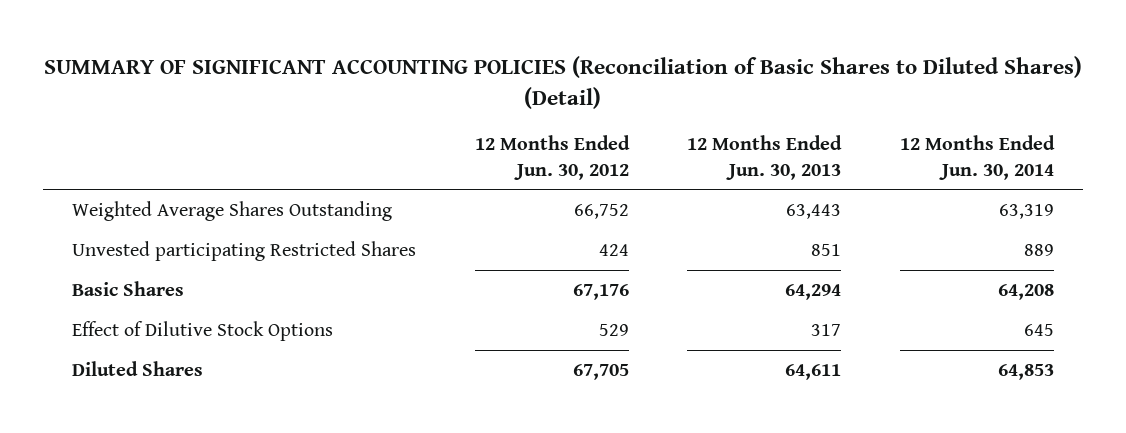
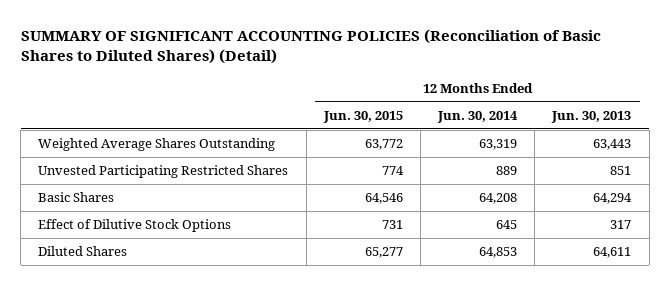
- | 12 Months Ended Jun. 30, 2012 | 12 Months Ended Jun. 30, 2013 | 12 Months Ended Jun. 30, 2014
+ | 12 Months Ended Jun. 30, 2015 | 12 Months Ended Jun. 30, 2014 | 12 Months Ended Jun. 30, 2013
- Unvested participating Restricted Shares | 424 | 851 | 889
+ Unvested Participating Restricted Shares | 774 | 889 | 851

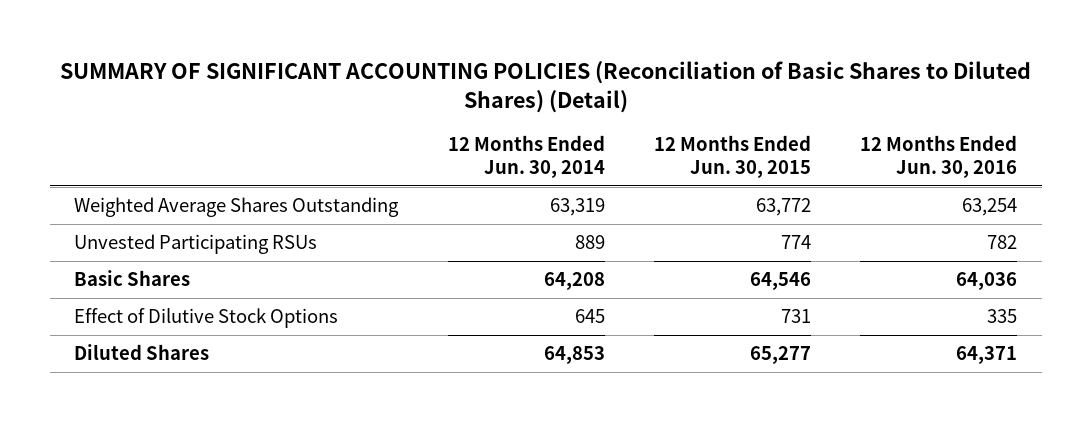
- | 12 Months Ended Jun. 30, 2015 | 12 Months Ended Jun. 30, 2014 | 12 Months Ended Jun. 30, 2013
+ | 12 Months Ended Jun. 30, 2014 | 12 Months Ended Jun. 30, 2015 | 12 Months Ended Jun. 30, 2016
- Unvested Participating Restricted Shares | 774 | 889 | 851
+ Unvested Participating RSUs | 889 | 774 | 782

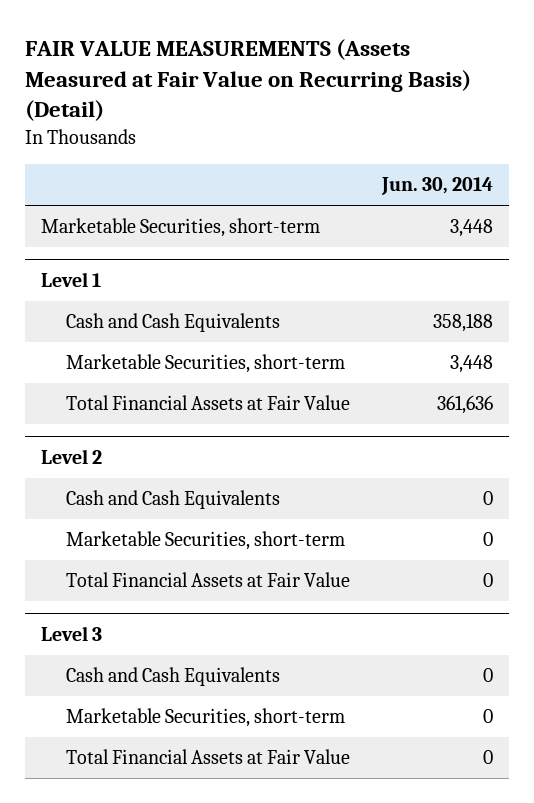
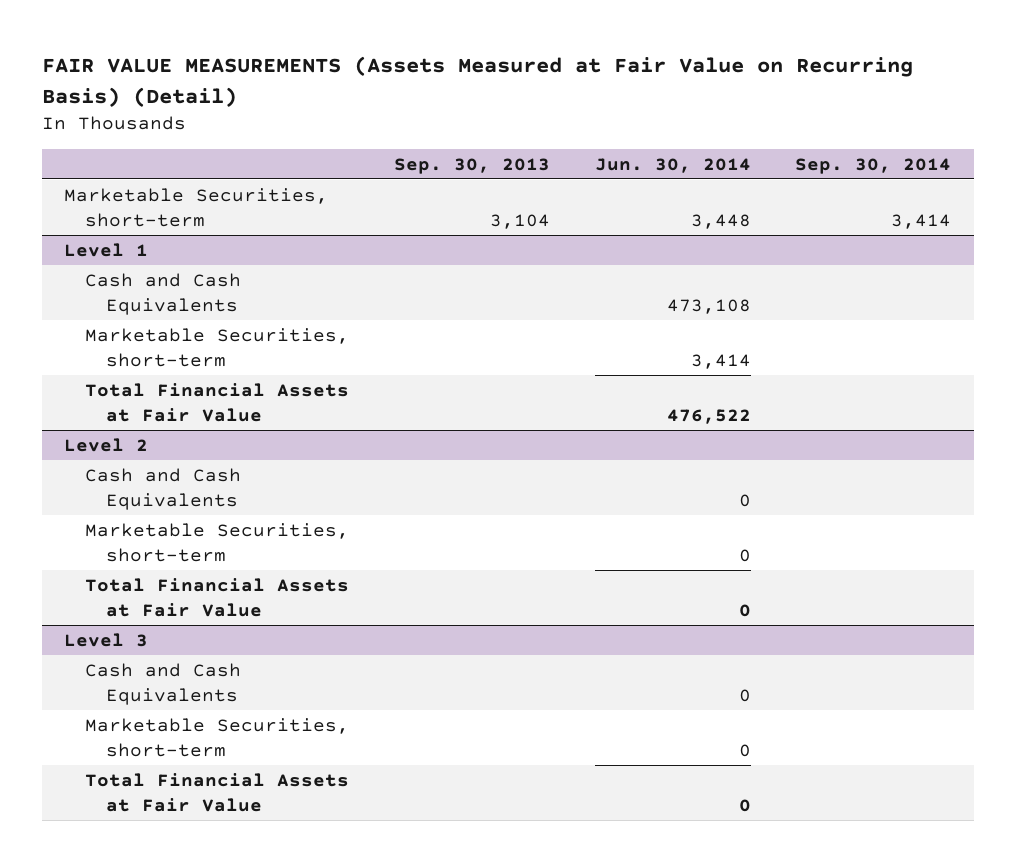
- | Jun. 30, 2014
+ | Sep. 30, 2013 | Jun. 30, 2014 | Sep. 30, 2014
@ Level 1
- Cash and Cash Equivalents | 358,188
- Marketable Securities, short-term | 3,448
- Total Financial Assets at Fair Value | 361,636
+ Cash and Cash Equivalents | | 473,108 |
+ Marketable Securities, short-term | | 3,414 |
+ Total Financial Assets at Fair Value | | 476,522 |

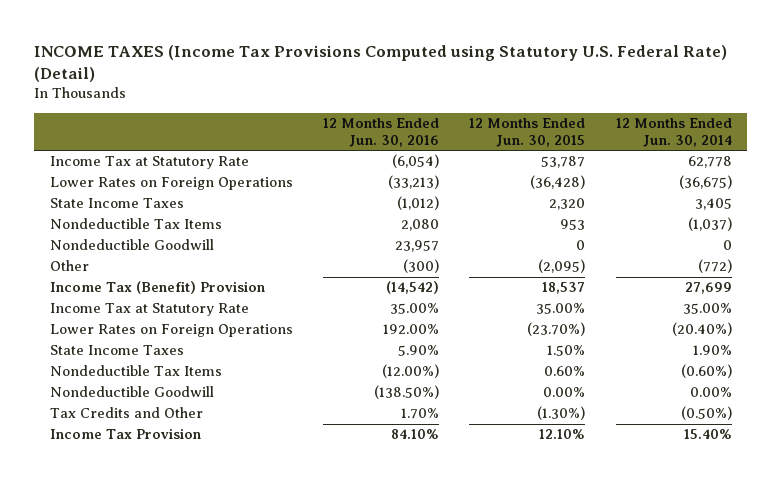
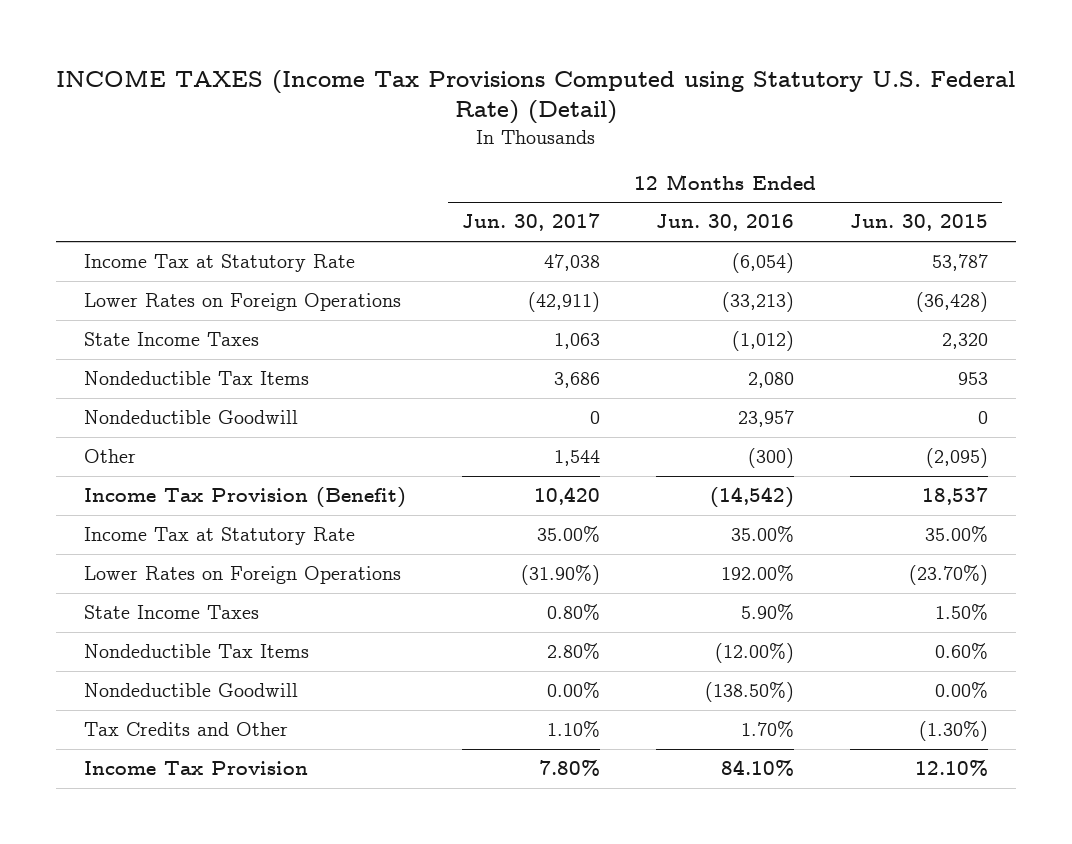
- | 12 Months Ended Jun. 30, 2016 | 12 Months Ended Jun. 30, 2015 | 12 Months Ended Jun. 30, 2014
+ | 12 Months Ended Jun. 30, 2017 | 12 Months Ended Jun. 30, 2016 | 12 Months Ended Jun. 30, 2015
- Income Tax (Benefit) Provision | (14,542) | 18,537 | 27,699
+ Income Tax Provision (Benefit) | 10,420 | (14,542) | 18,537

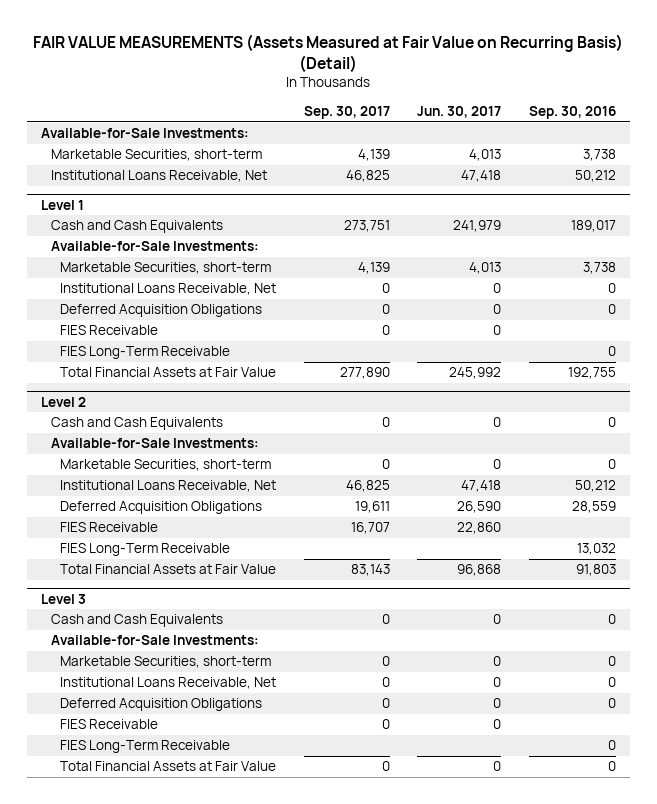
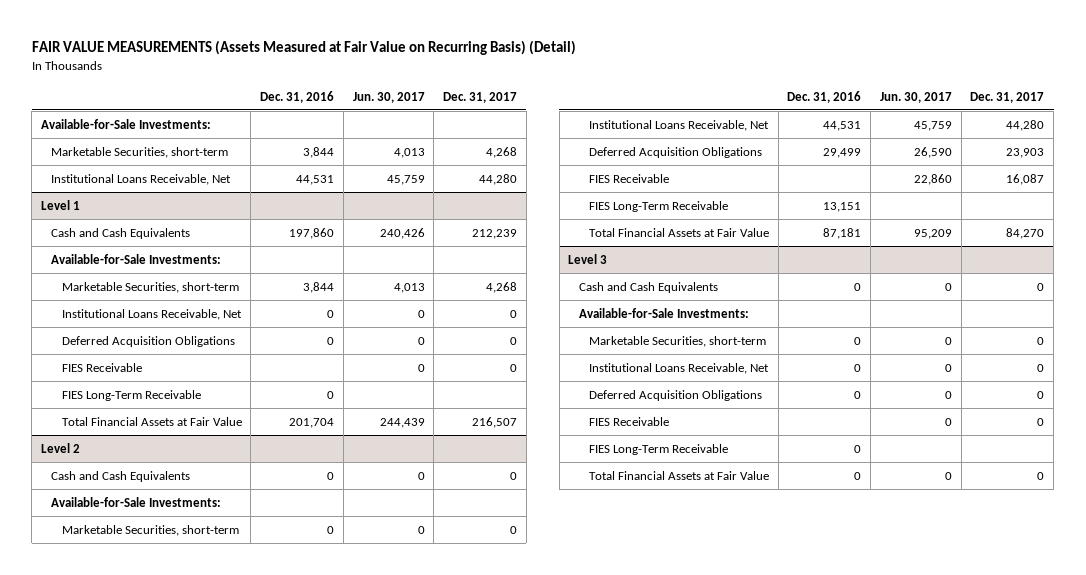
- | Sep. 30, 2017 | Jun. 30, 2017 | Sep. 30, 2016
+ | Dec. 31, 2016 | Jun. 30, 2017 | Dec. 31, 2017
- Institutional Loans Receivable, Net | 46,825 | 47,418 | 50,212
+ Institutional Loans Receivable, Net | 44,531 | 45,759 | 44,280
@ Level 1
- Cash and Cash Equivalents | 273,751 | 241,979 | 189,017
+ Cash and Cash Equivalents | 197,860 | 240,426 | 212,239
- Total Financial Assets at Fair Value | 277,890 | 245,992 | 192,755
+ Total Financial Assets at Fair Value | 201,704 | 244,439 | 216,507
@ Level 2
- Institutional Loans Receivable, Net | 46,825 | 47,418 | 50,212
+ Institutional Loans Receivable, Net | 44,531 | 45,759 | 44,280
- Total Financial Assets at Fair Value | 83,143 | 96,868 | 91,803
+ Total Financial Assets at Fair Value | 87,181 | 95,209 | 84,270

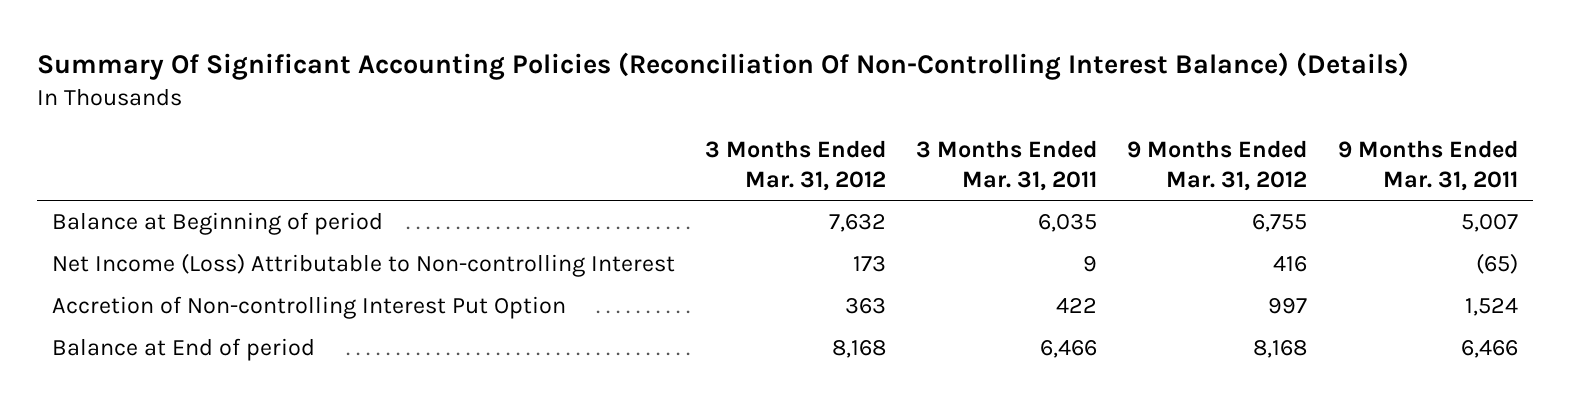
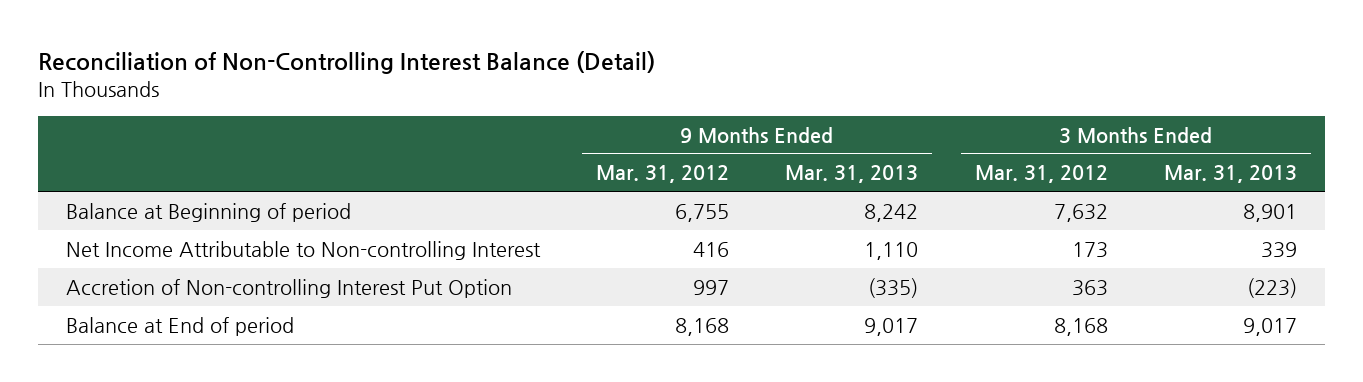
- Summary Of Significant Accounting Policies (Reconciliation Of Non-Controlling Interest Balance) (Details)
+ Reconciliation of Non-Controlling Interest Balance (Detail)
- | 3 Months Ended Mar. 31, 2012 | 3 Months Ended Mar. 31, 2011 | 9 Months Ended Mar. 31, 2012 | 9 Months Ended Mar. 31, 2011
+ | 9 Months Ended Mar. 31, 2012 | 9 Months Ended Mar. 31, 2013 | 3 Months Ended Mar. 31, 2012 | 3 Months Ended Mar. 31, 2013
- Net Income (Loss) Attributable to Non-controlling Interest | 173 | 9 | 416 | (65)
+ Net Income Attributable to Non-controlling Interest | 416 | 1,110 | 173 | 339

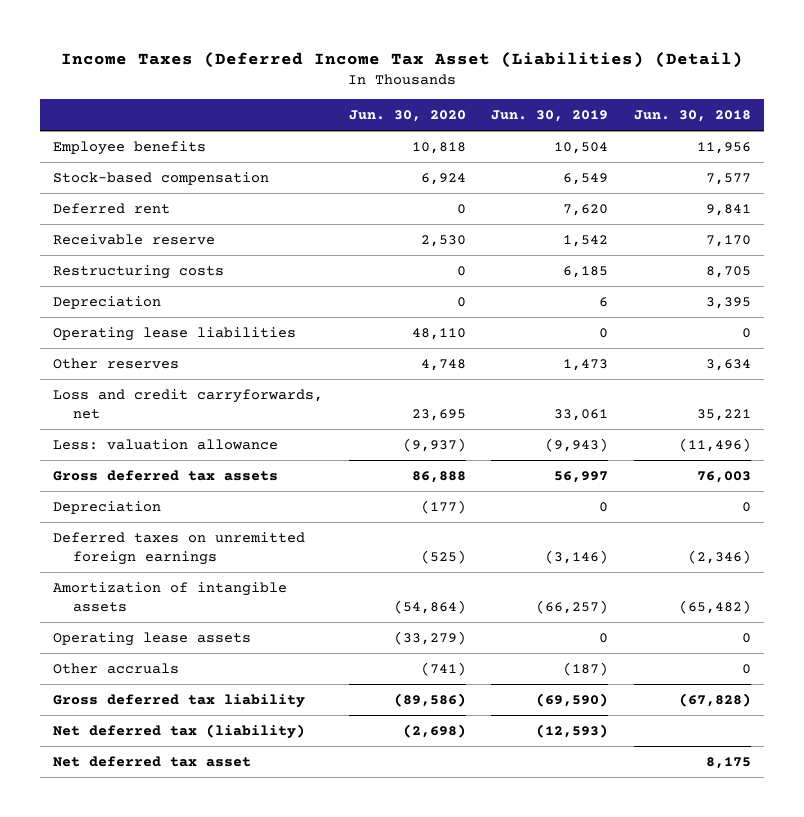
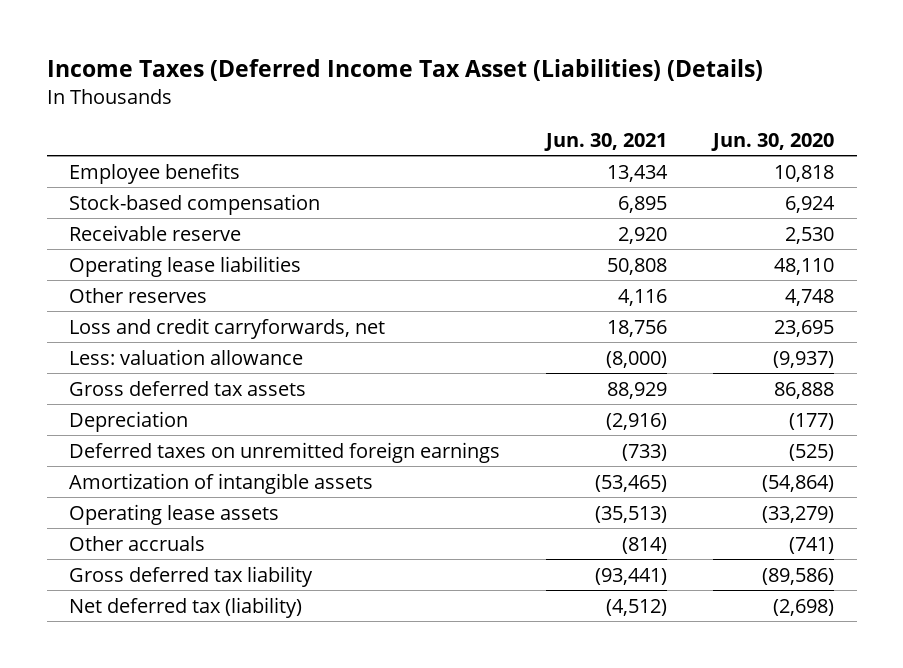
- Income Taxes (Deferred Income Tax Asset (Liabilities) (Detail)
+ Income Taxes (Deferred Income Tax Asset (Liabilities) (Details)
- | Jun. 30, 2020 | Jun. 30, 2019 | Jun. 30, 2018
+ | Jun. 30, 2021 | Jun. 30, 2020
- Deferred rent | 0 | 7,620 | 9,841
- Restructuring costs | 0 | 6,185 | 8,705
- Depreciation | 0 | 6 | 3,395
- Net deferred tax asset | | | 8,175

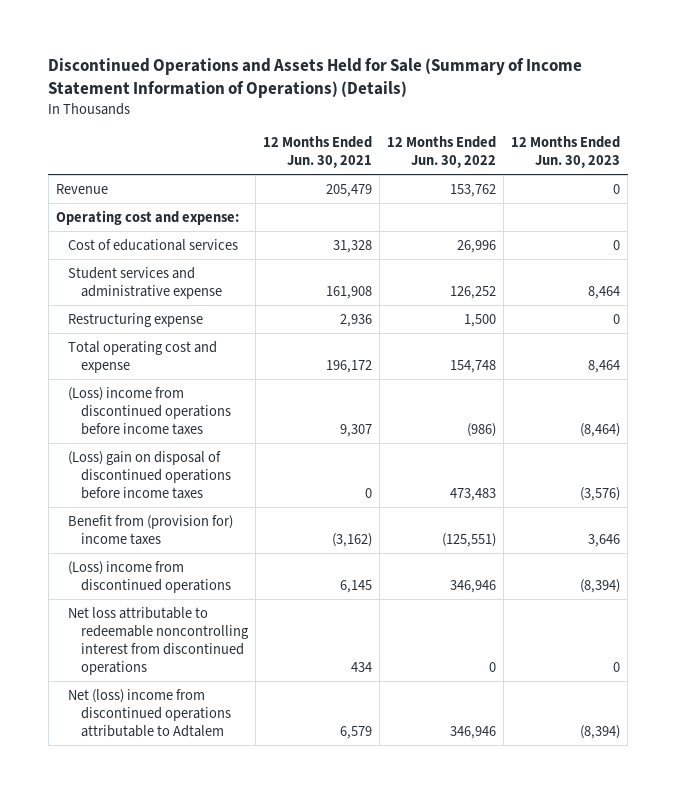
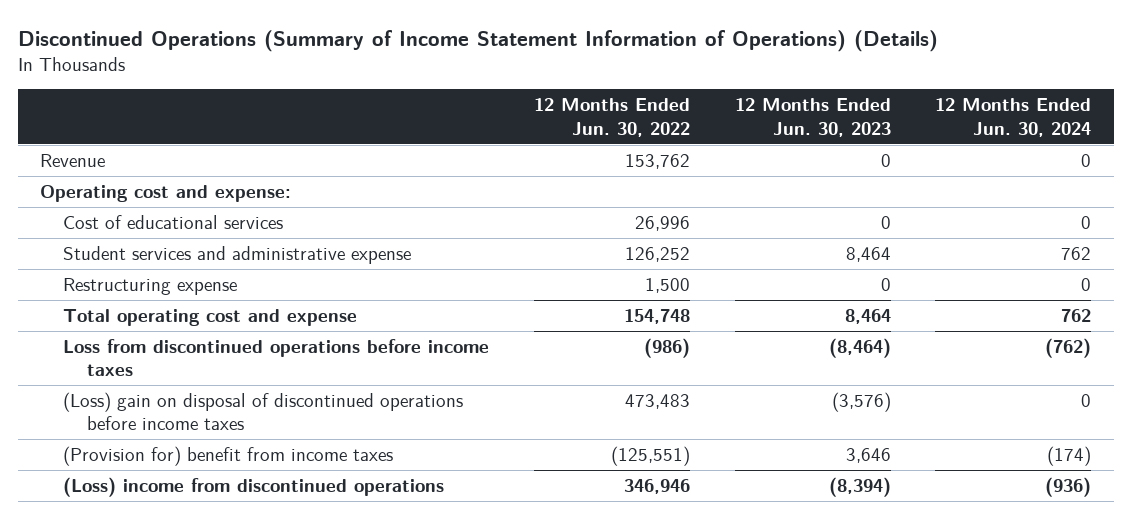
- Discontinued Operations and Assets Held for Sale (Summary of Income Statement Information of Operations) (Details)
+ Discontinued Operations (Summary of Income Statement Information of Operations) (Details)
- | 12 Months Ended Jun. 30, 2021 | 12 Months Ended Jun. 30, 2022 | 12 Months Ended Jun. 30, 2023
+ | 12 Months Ended Jun. 30, 2022 | 12 Months Ended Jun. 30, 2023 | 12 Months Ended Jun. 30, 2024
- (Loss) income from discontinued operations before income taxes | 9,307 | (986) | (8,464)
+ Loss from discontinued operations before income taxes | (986) | (8,464) | (762)
- Benefit from (provision for) income taxes | (3,162) | (125,551) | 3,646
+ (Provision for) benefit from income taxes | (125,551) | 3,646 | (174)
- Net loss attributable to redeemable noncontrolling interest from discontinued operations | 434 | 0 | 0
- Net (loss) income from discontinued operations attributable to Adtalem | 6,579 | 346,946 | (8,394)

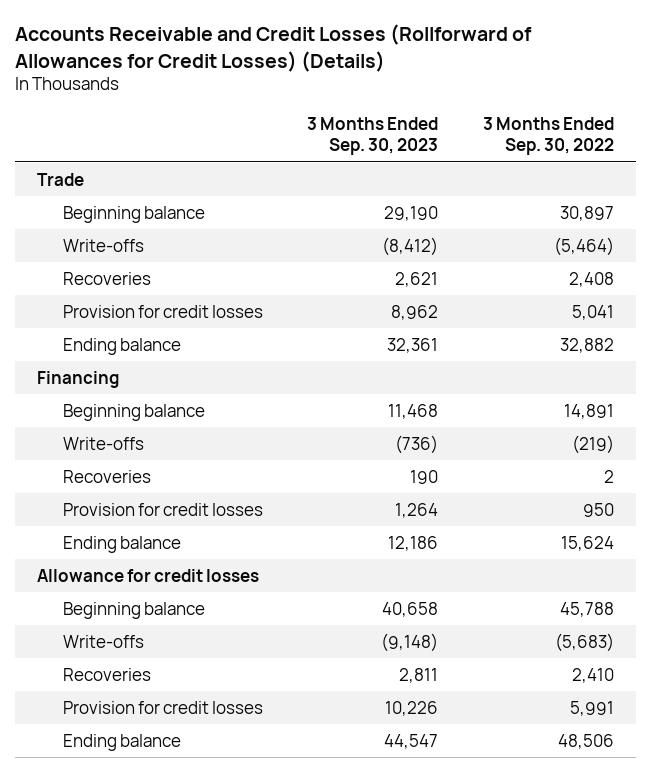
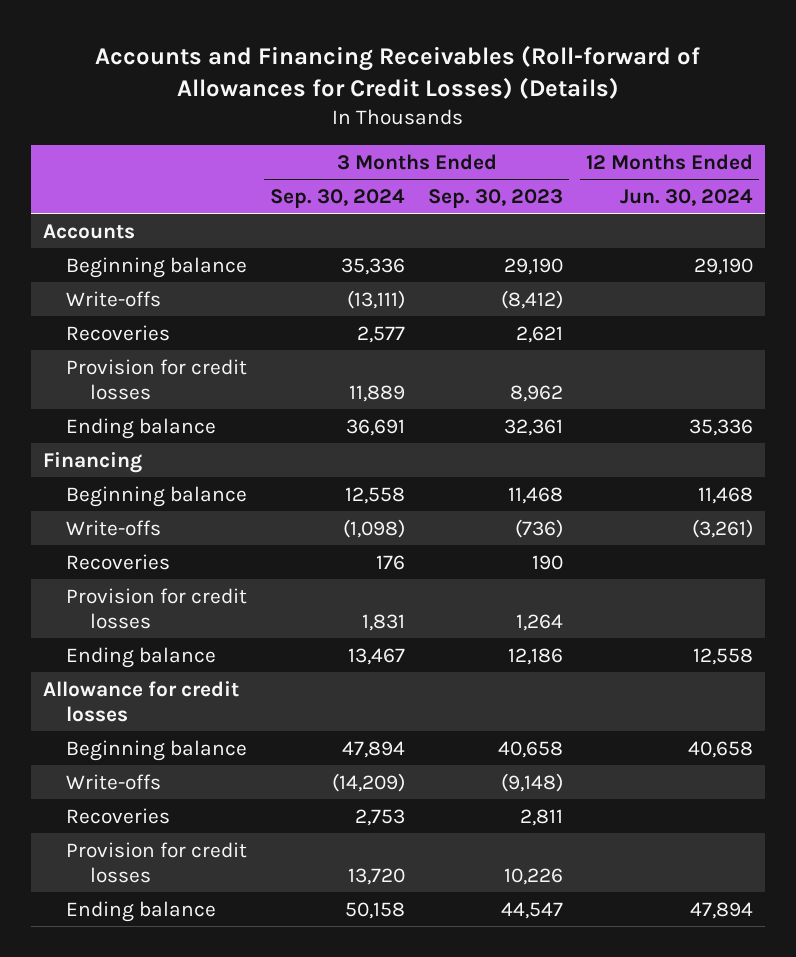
- Accounts Receivable and Credit Losses (Rollforward of Allowances for Credit Losses) (Details)
+ Accounts and Financing Receivables (Roll-forward of Allowances for Credit Losses) (Details)
- | 3 Months Ended Sep. 30, 2023 | 3 Months Ended Sep. 30, 2022
+ | 3 Months Ended Sep. 30, 2024 | 3 Months Ended Sep. 30, 2023 | 12 Months Ended Jun. 30, 2024
- Trade
+ Accounts

